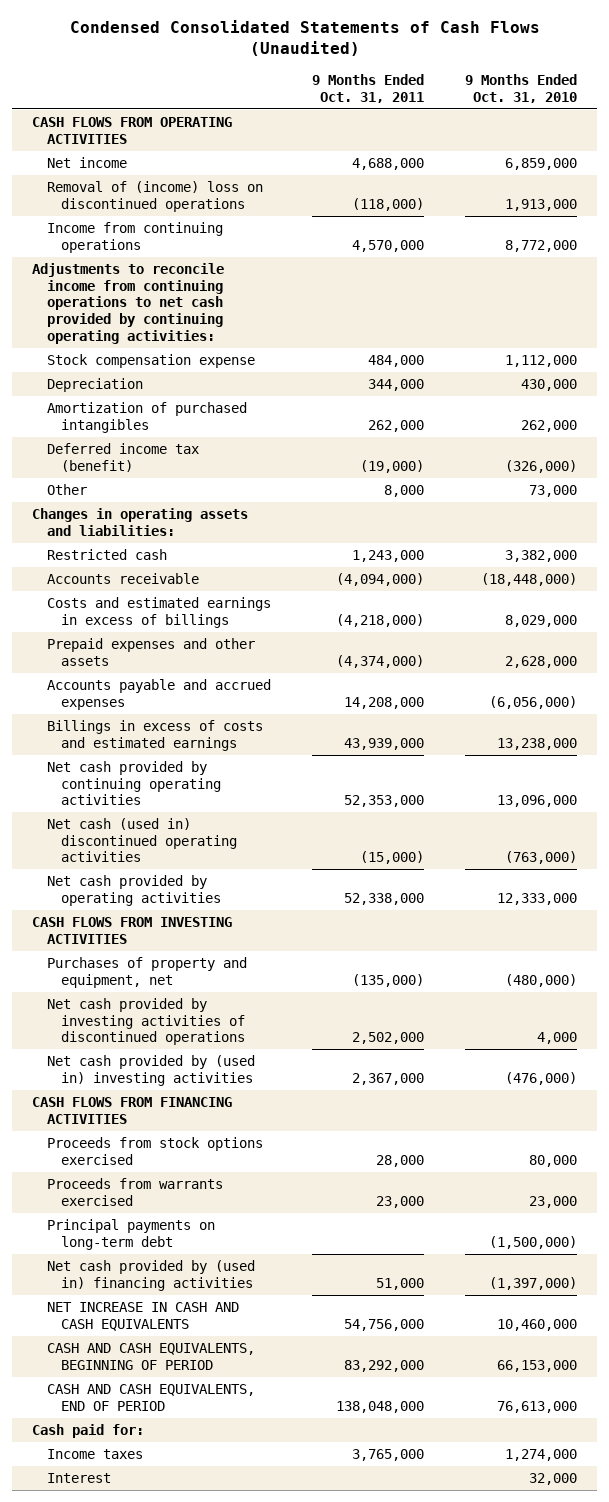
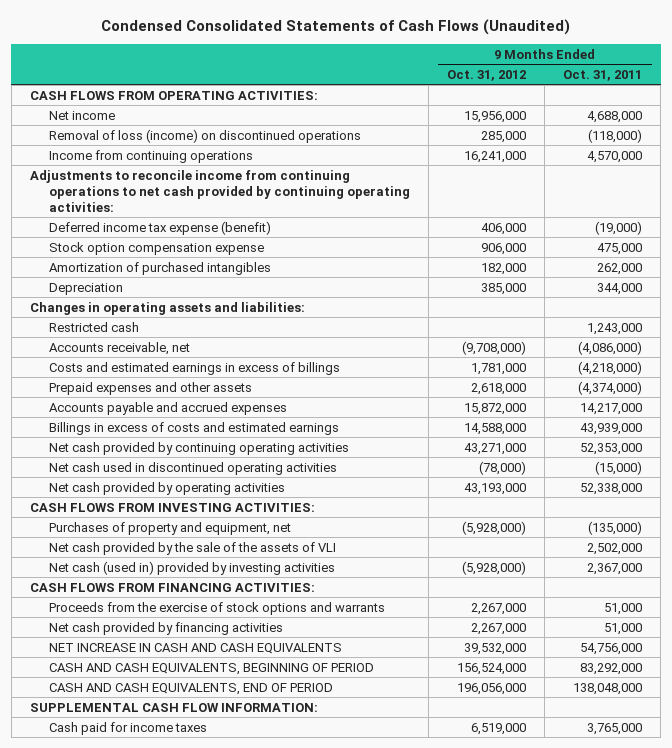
- | 9 Months Ended Oct. 31, 2011 | 9 Months Ended Oct. 31, 2010
+ | 9 Months Ended Oct. 31, 2012 | 9 Months Ended Oct. 31, 2011
- CASH FLOWS FROM OPERATING ACTIVITIES
+ CASH FLOWS FROM OPERATING ACTIVITIES:
- Removal of (income) loss on discontinued operations | (118,000) | 1,913,000
+ Removal of loss (income) on discontinued operations | 285,000 | (118,000)
- Stock compensation expense | 484,000 | 1,112,000
+ Deferred income tax expense (benefit) | 406,000 | (19,000)
+ Stock option compensation expense | 906,000 | 475,000
- Deferred income tax (benefit) | (19,000) | (326,000)
- Other | 8,000 | 73,000
moved down: Depreciation | 385,000 | 344,000
- Accounts receivable | (4,094,000) | (18,448,000)
+ Accounts receivable, net | (9,708,000) | (4,086,000)
- Accounts payable and accrued expenses | 14,208,000 | (6,056,000)
+ Accounts payable and accrued expenses | 15,872,000 | 14,217,000
- Net cash (used in) discontinued operating activities | (15,000) | (763,000)
+ Net cash used in discontinued operating activities | (78,000) | (15,000)
- CASH FLOWS FROM INVESTING ACTIVITIES
+ CASH FLOWS FROM INVESTING ACTIVITIES:
- Net cash provided by investing activities of discontinued operations | 2,502,000 | 4,000
- Net cash provided by (used in) investing activities | 2,367,000 | (476,000)
- CASH FLOWS FROM FINANCING ACTIVITIES
- Proceeds from stock options exercised | 28,000 | 80,000
- Proceeds from warrants exercised | 23,000 | 23,000
- Principal payments on long-term debt | | (1,500,000)
- Net cash provided by (used in) financing activities | 51,000 | (1,397,000)
+ Net cash provided by the sale of the assets of VLI | | 2,502,000
+ Net cash (used in) provided by investing activities | (5,928,000) | 2,367,000
+ CASH FLOWS FROM FINANCING ACTIVITIES:
+ Proceeds from the exercise of stock options and warrants | 2,267,000 | 51,000
+ Net cash provided by financing activities | 2,267,000 | 51,000
- Cash paid for:
- Income taxes | 3,765,000 | 1,274,000
- Interest | | 32,000
+ SUPPLEMENTAL CASH FLOW INFORMATION:
+ Cash paid for income taxes | 6,519,000 | 3,765,000

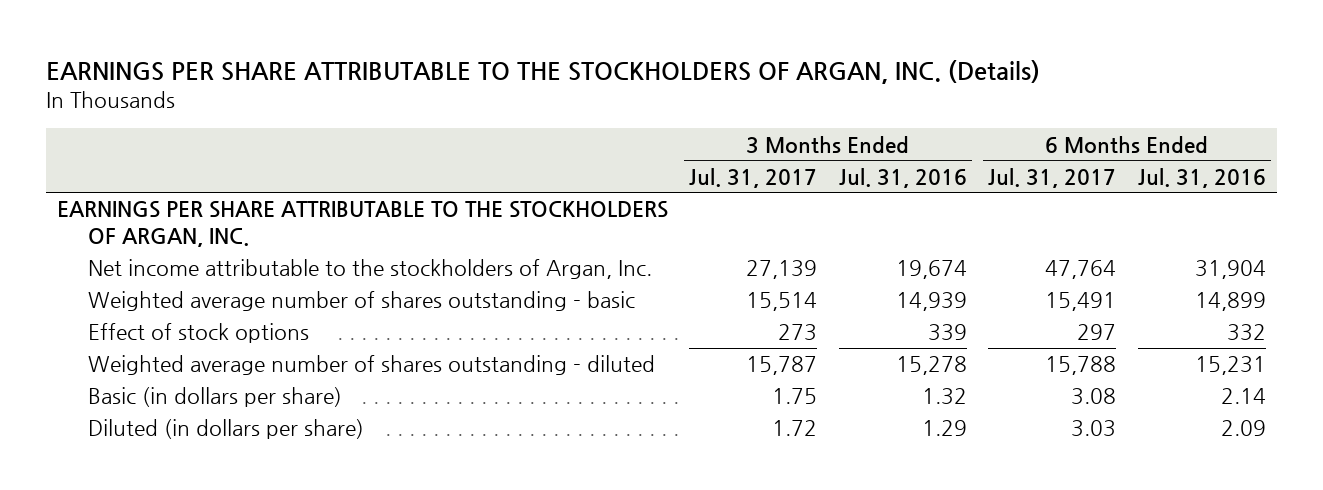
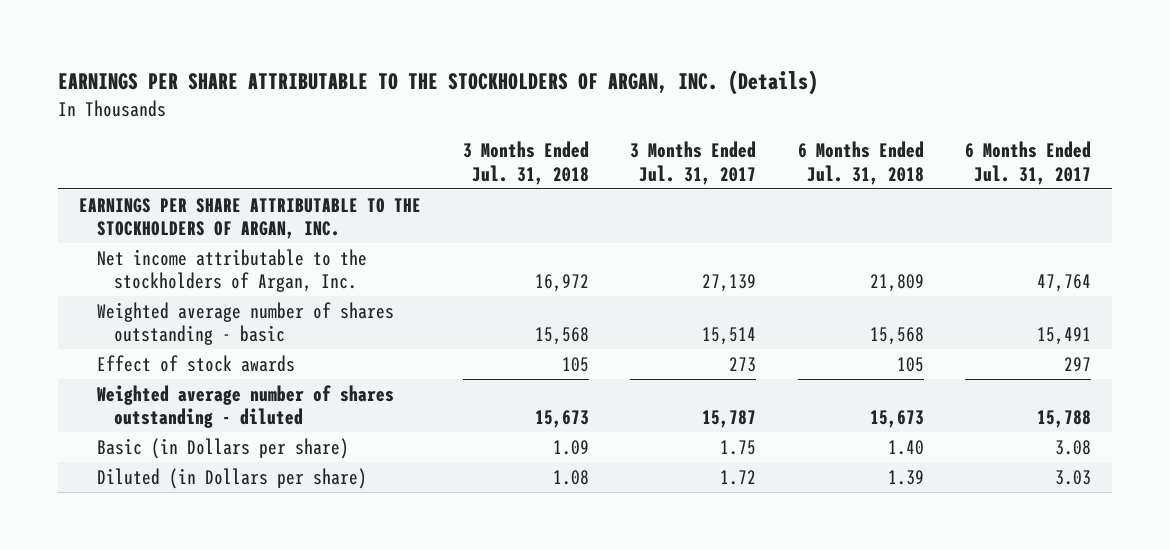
- | 3 Months Ended Jul. 31, 2017 | 3 Months Ended Jul. 31, 2016 | 6 Months Ended Jul. 31, 2017 | 6 Months Ended Jul. 31, 2016
+ | 3 Months Ended Jul. 31, 2018 | 3 Months Ended Jul. 31, 2017 | 6 Months Ended Jul. 31, 2018 | 6 Months Ended Jul. 31, 2017
- Effect of stock options | 273 | 339 | 297 | 332
+ Effect of stock awards | 105 | 273 | 105 | 297
- Basic (in dollars per share) | 1.75 | 1.32 | 3.08 | 2.14
- Diluted (in dollars per share) | 1.72 | 1.29 | 3.03 | 2.09
+ Basic (in Dollars per share) | 1.09 | 1.75 | 1.40 | 3.08
+ Diluted (in Dollars per share) | 1.08 | 1.72 | 1.39 | 3.03

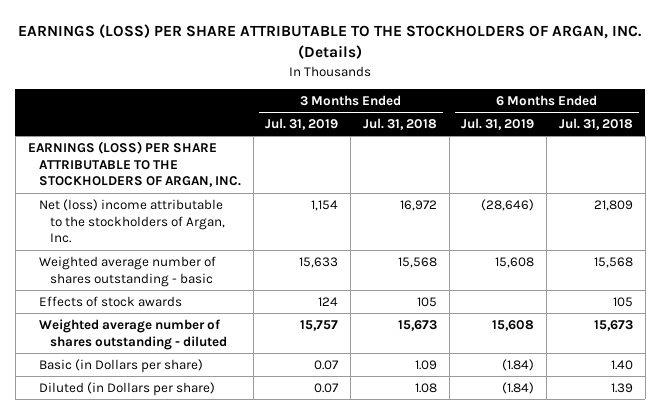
- EARNINGS PER SHARE ATTRIBUTABLE TO THE STOCKHOLDERS OF ARGAN, INC. (Details)
+ EARNINGS (LOSS) PER SHARE ATTRIBUTABLE TO THE STOCKHOLDERS OF ARGAN, INC. (Details)
- | 3 Months Ended Jul. 31, 2018 | 3 Months Ended Jul. 31, 2017 | 6 Months Ended Jul. 31, 2018 | 6 Months Ended Jul. 31, 2017
+ | 3 Months Ended Jul. 31, 2019 | 3 Months Ended Jul. 31, 2018 | 6 Months Ended Jul. 31, 2019 | 6 Months Ended Jul. 31, 2018
- EARNINGS PER SHARE ATTRIBUTABLE TO THE STOCKHOLDERS OF ARGAN, INC.
- Net income attributable to the stockholders of Argan, Inc. | 16,972 | 27,139 | 21,809 | 47,764
+ EARNINGS (LOSS) PER SHARE ATTRIBUTABLE TO THE STOCKHOLDERS OF ARGAN, INC.
+ Net (loss) income attributable to the stockholders of Argan, Inc. | 1,154 | 16,972 | (28,646) | 21,809
- Effect of stock awards | 105 | 273 | 105 | 297
+ Effects of stock awards | 124 | 105 | | 105

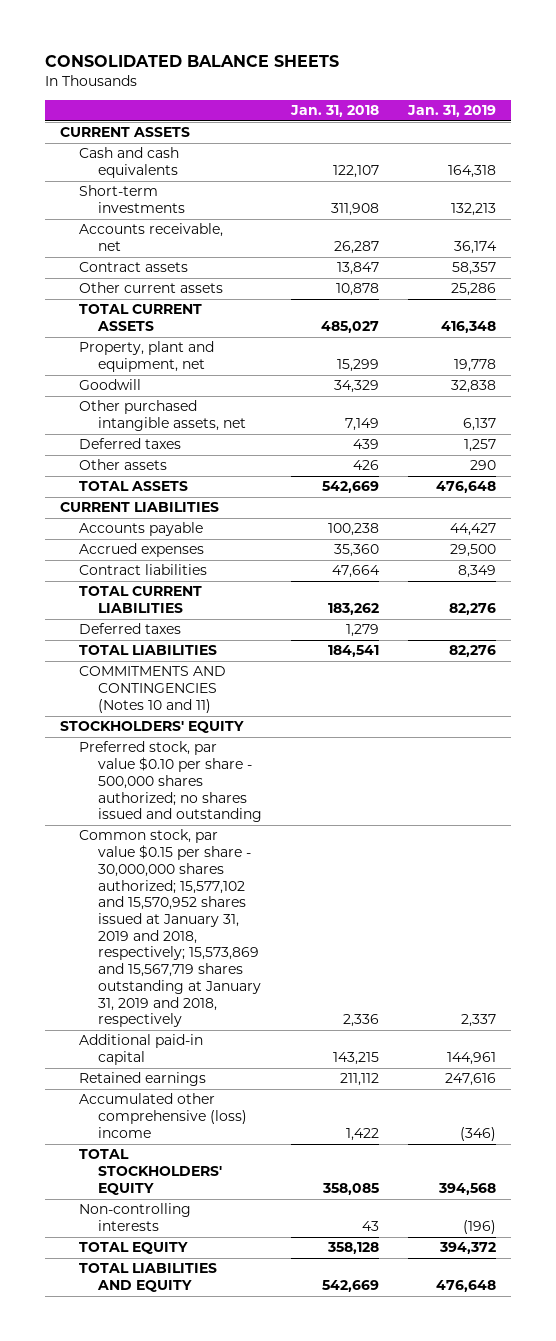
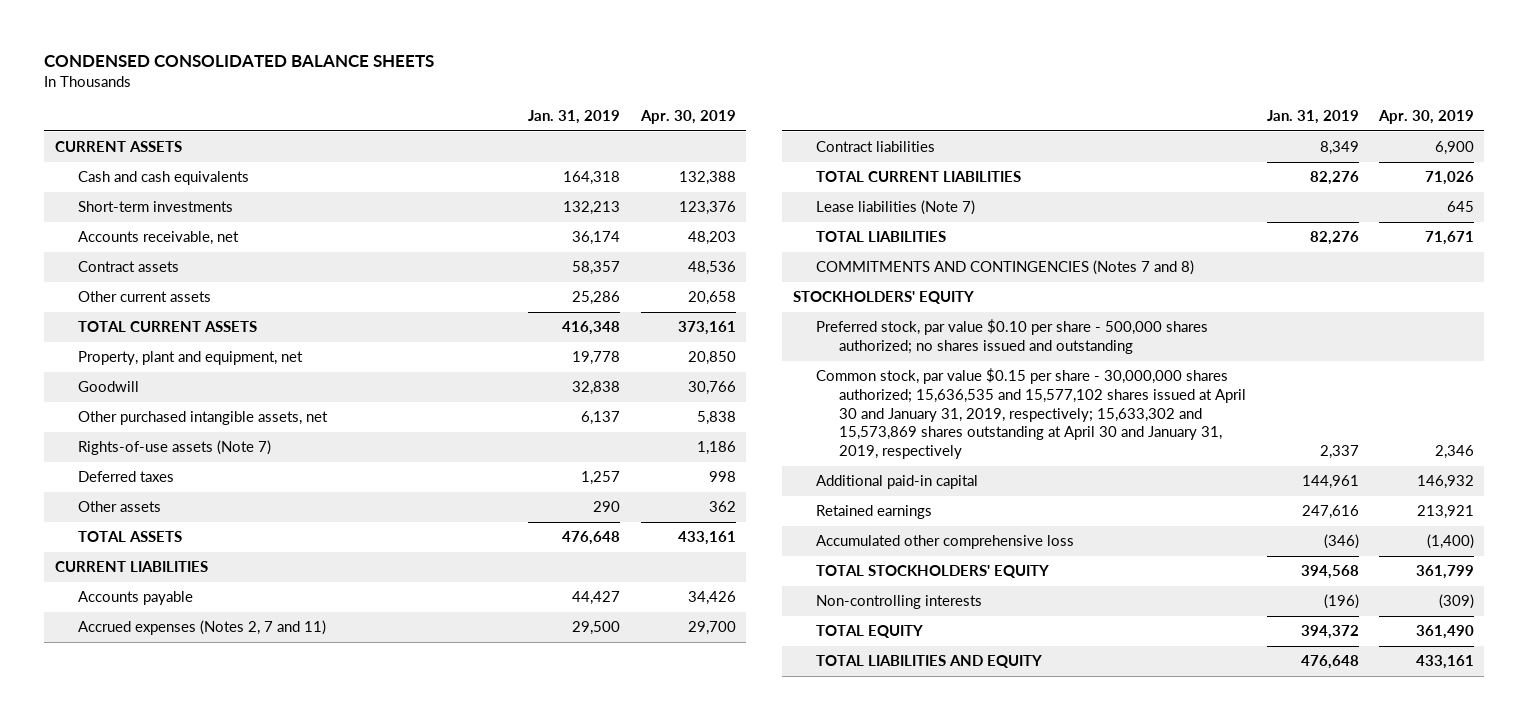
- CONSOLIDATED BALANCE SHEETS
+ CONDENSED CONSOLIDATED BALANCE SHEETS
- | Jan. 31, 2018 | Jan. 31, 2019
+ | Jan. 31, 2019 | Apr. 30, 2019
+ Rights-of-use assets (Note 7) | | 1,186
- Accrued expenses | 35,360 | 29,500
+ Accrued expenses (Notes 2, 7 and 11) | 29,500 | 29,700
- Deferred taxes | 1,279 |
+ Lease liabilities (Note 7) | | 645
- COMMITMENTS AND CONTINGENCIES (Notes 10 and 11)
+ COMMITMENTS AND CONTINGENCIES (Notes 7 and 8)
- Common stock, par value $0.15 per share - 30,000,000 shares authorized; 15,577,102 and 15,570,952 shares issued at January 31, 2019 and 2018, respectively; 15,573,869 and 15,567,719 shares outstanding at January 31, 2019 and 2018, respectively | 2,336 | 2,337
+ Common stock, par value $0.15 per share - 30,000,000 shares authorized; 15,636,535 and 15,577,102 shares issued at April 30 and January 31, 2019, respectively; 15,633,302 and 15,573,869 shares outstanding at April 30 and January 31, 2019, respectively | 2,337 | 2,346
- Accumulated other comprehensive (loss) income | 1,422 | (346)
+ Accumulated other comprehensive loss | (346) | (1,400)

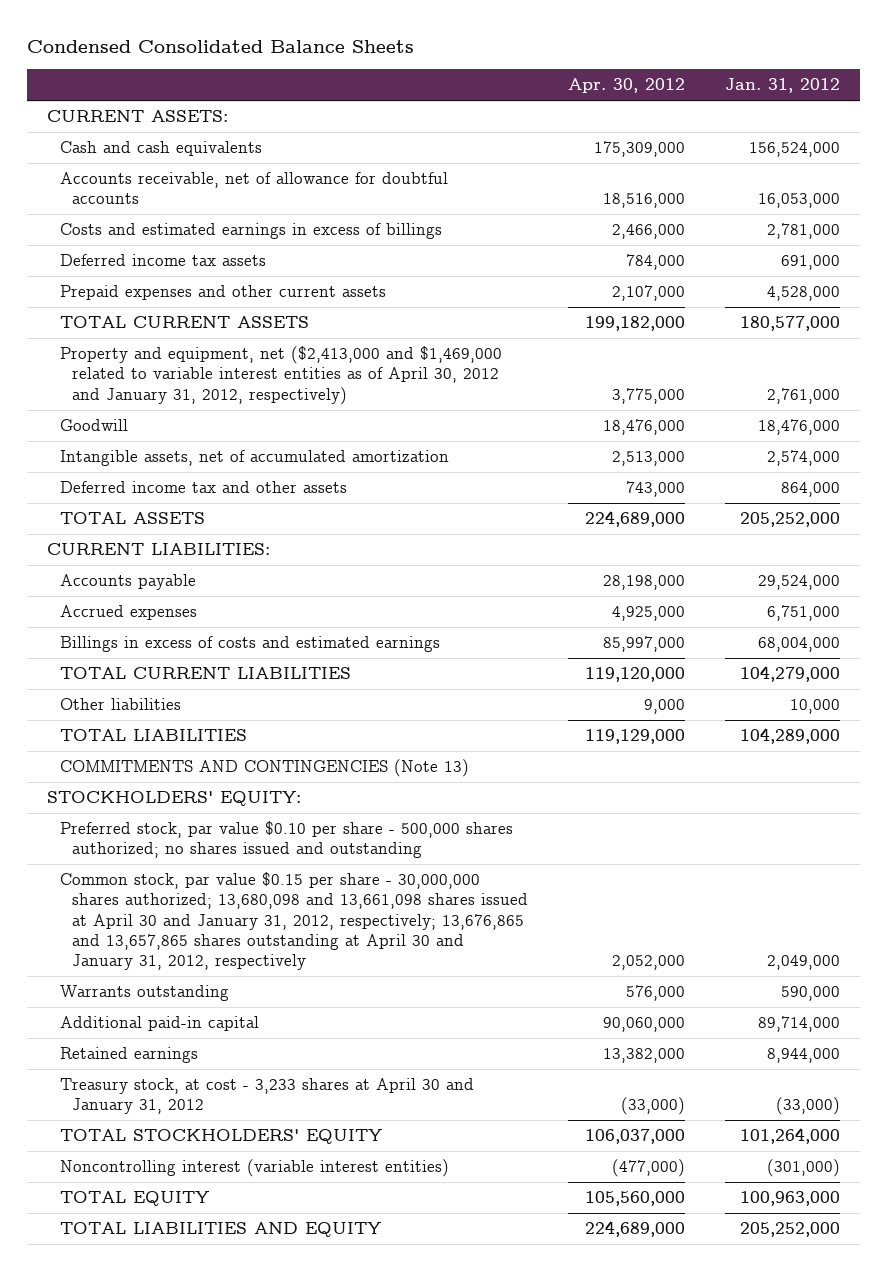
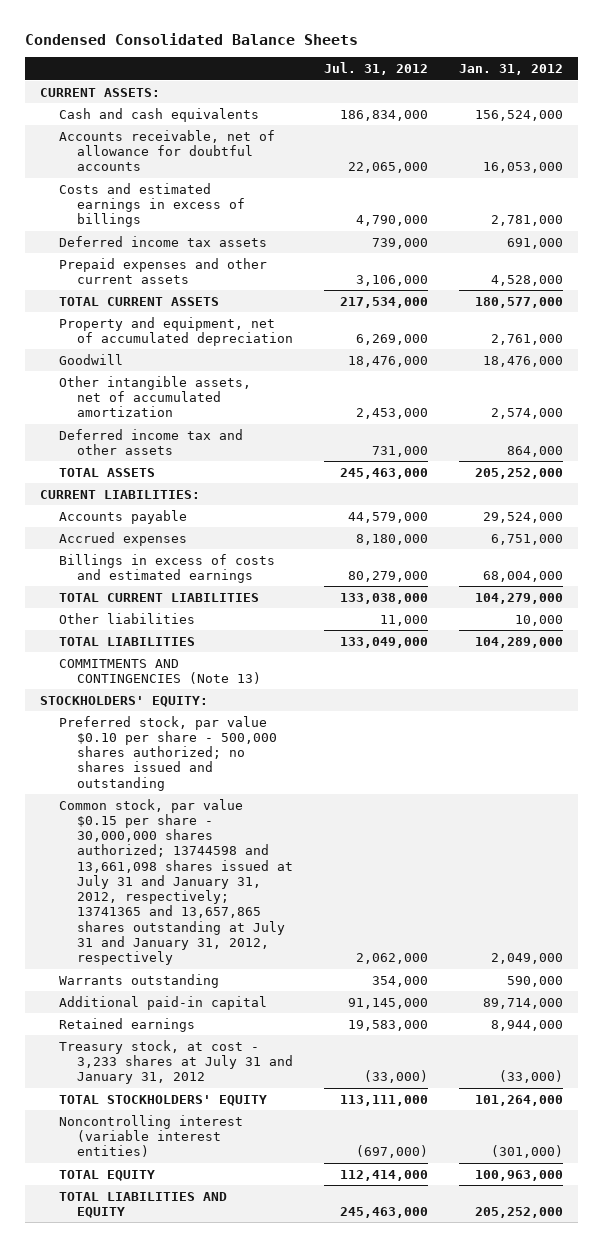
- | Apr. 30, 2012 | Jan. 31, 2012
+ | Jul. 31, 2012 | Jan. 31, 2012
- Property and equipment, net ($2,413,000 and $1,469,000 related to variable interest entities as of April 30, 2012 and January 31, 2012, respectively) | 3,775,000 | 2,761,000
+ Property and equipment, net of accumulated depreciation | 6,269,000 | 2,761,000
- Intangible assets, net of accumulated amortization | 2,513,000 | 2,574,000
+ Other intangible assets, net of accumulated amortization | 2,453,000 | 2,574,000
- Common stock, par value $0.15 per share - 30,000,000 shares authorized; 13,680,098 and 13,661,098 shares issued at April 30 and January 31, 2012, respectively; 13,676,865 and 13,657,865 shares outstanding at April 30 and January 31, 2012, respectively | 2,052,000 | 2,049,000
+ Common stock, par value $0.15 per share - 30,000,000 shares authorized; 13744598 and 13,661,098 shares issued at July 31 and January 31, 2012, respectively; 13741365 and 13,657,865 shares outstanding at July 31 and January 31, 2012, respectively | 2,062,000 | 2,049,000
- Treasury stock, at cost - 3,233 shares at April 30 and January 31, 2012 | (33,000) | (33,000)
+ Treasury stock, at cost - 3,233 shares at July 31 and January 31, 2012 | (33,000) | (33,000)

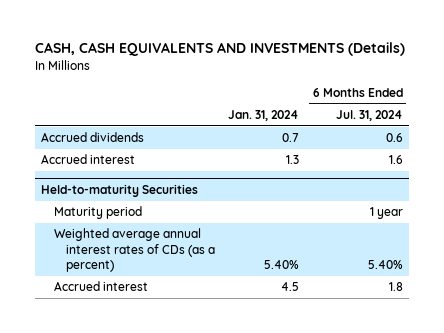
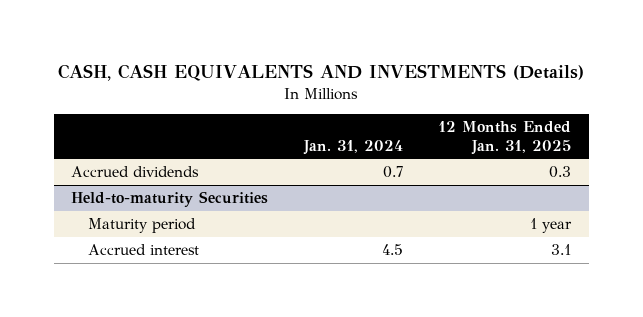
- | Jan. 31, 2024 | 6 Months Ended Jul. 31, 2024
+ | Jan. 31, 2024 | 12 Months Ended Jan. 31, 2025
- Accrued interest | 1.3 | 1.6
@ Held-to-maturity Securities
- Weighted average annual interest rates of CDs (as a percent) | 5.40% | 5.40%

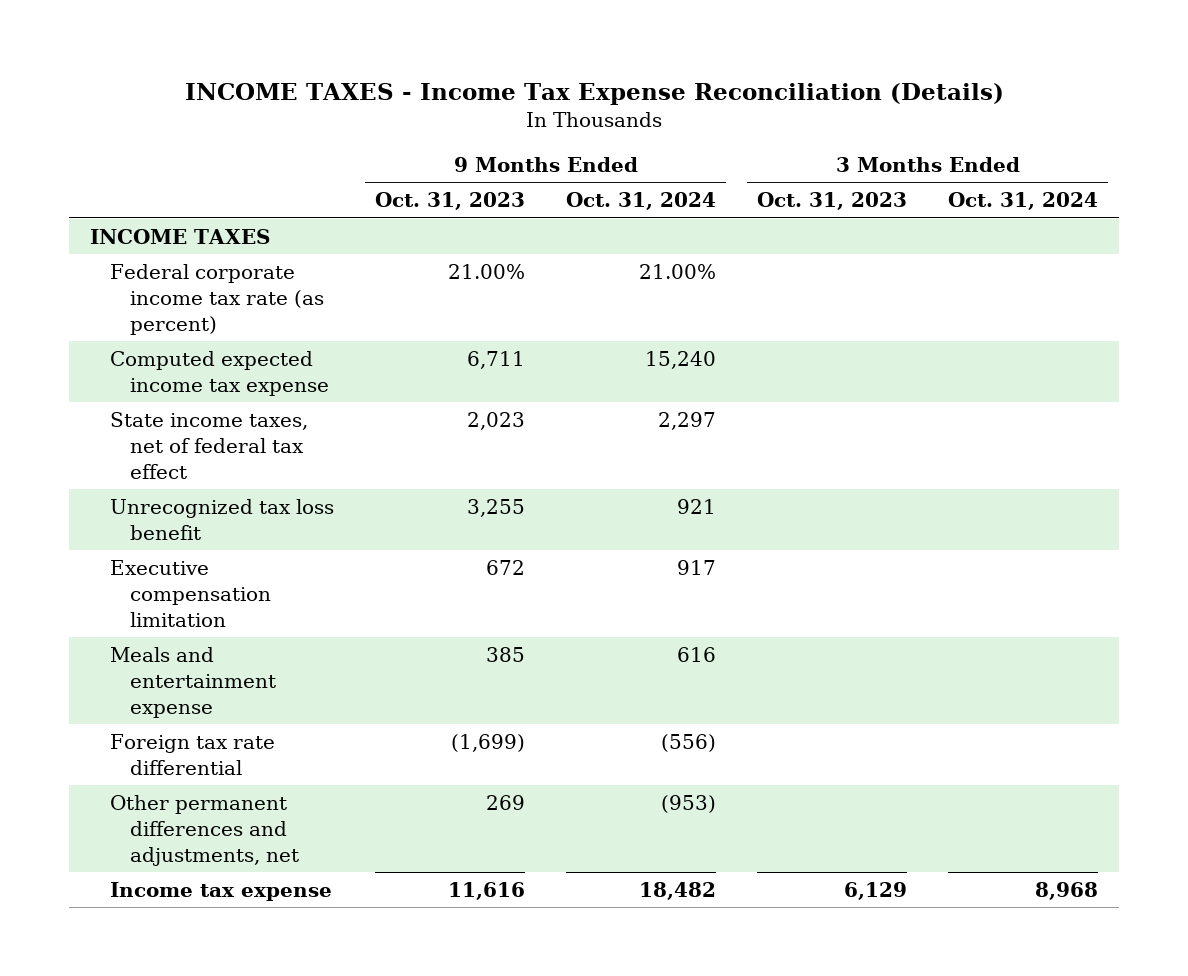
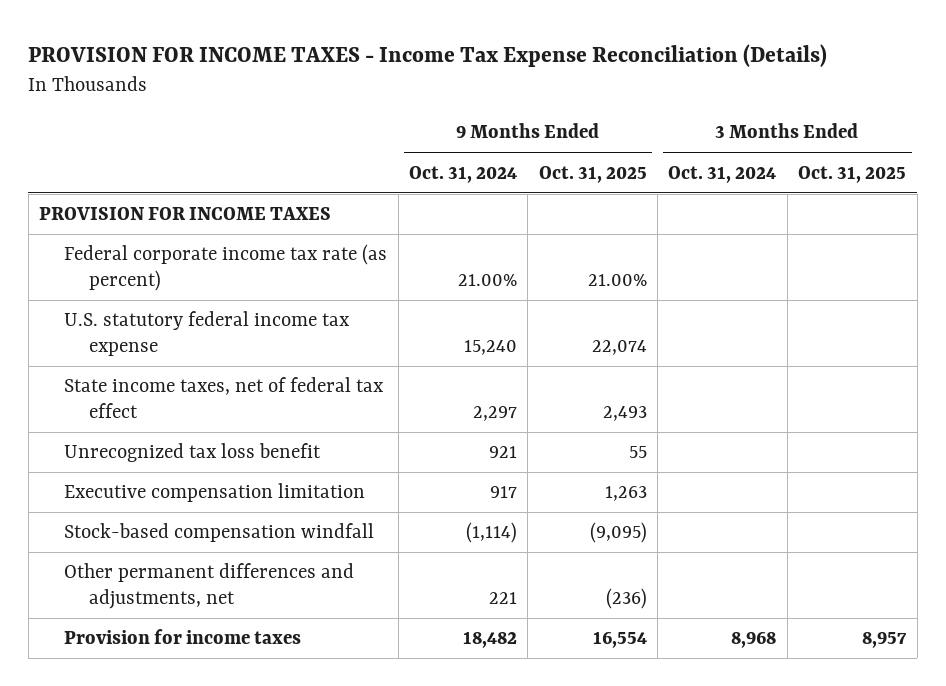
- INCOME TAXES - Income Tax Expense Reconciliation (Details)
+ PROVISION FOR INCOME TAXES - Income Tax Expense Reconciliation (Details)
- | 9 Months Ended Oct. 31, 2023 | 9 Months Ended Oct. 31, 2024 | 3 Months Ended Oct. 31, 2023 | 3 Months Ended Oct. 31, 2024
+ | 9 Months Ended Oct. 31, 2024 | 9 Months Ended Oct. 31, 2025 | 3 Months Ended Oct. 31, 2024 | 3 Months Ended Oct. 31, 2025
- INCOME TAXES
+ PROVISION FOR INCOME TAXES
- Computed expected income tax expense | 6,711 | 15,240 | |
+ U.S. statutory federal income tax expense | 15,240 | 22,074 | |
- Meals and entertainment expense | 385 | 616 | |
- Foreign tax rate differential | (1,699) | (556) | |
- Other permanent differences and adjustments, net | 269 | (953) | |
- Income tax expense | 11,616 | 18,482 | 6,129 | 8,968
+ Stock-based compensation windfall | (1,114) | (9,095) | |
+ Other permanent differences and adjustments, net | 221 | (236) | |
+ Provision for income taxes | 18,482 | 16,554 | 8,968 | 8,957

